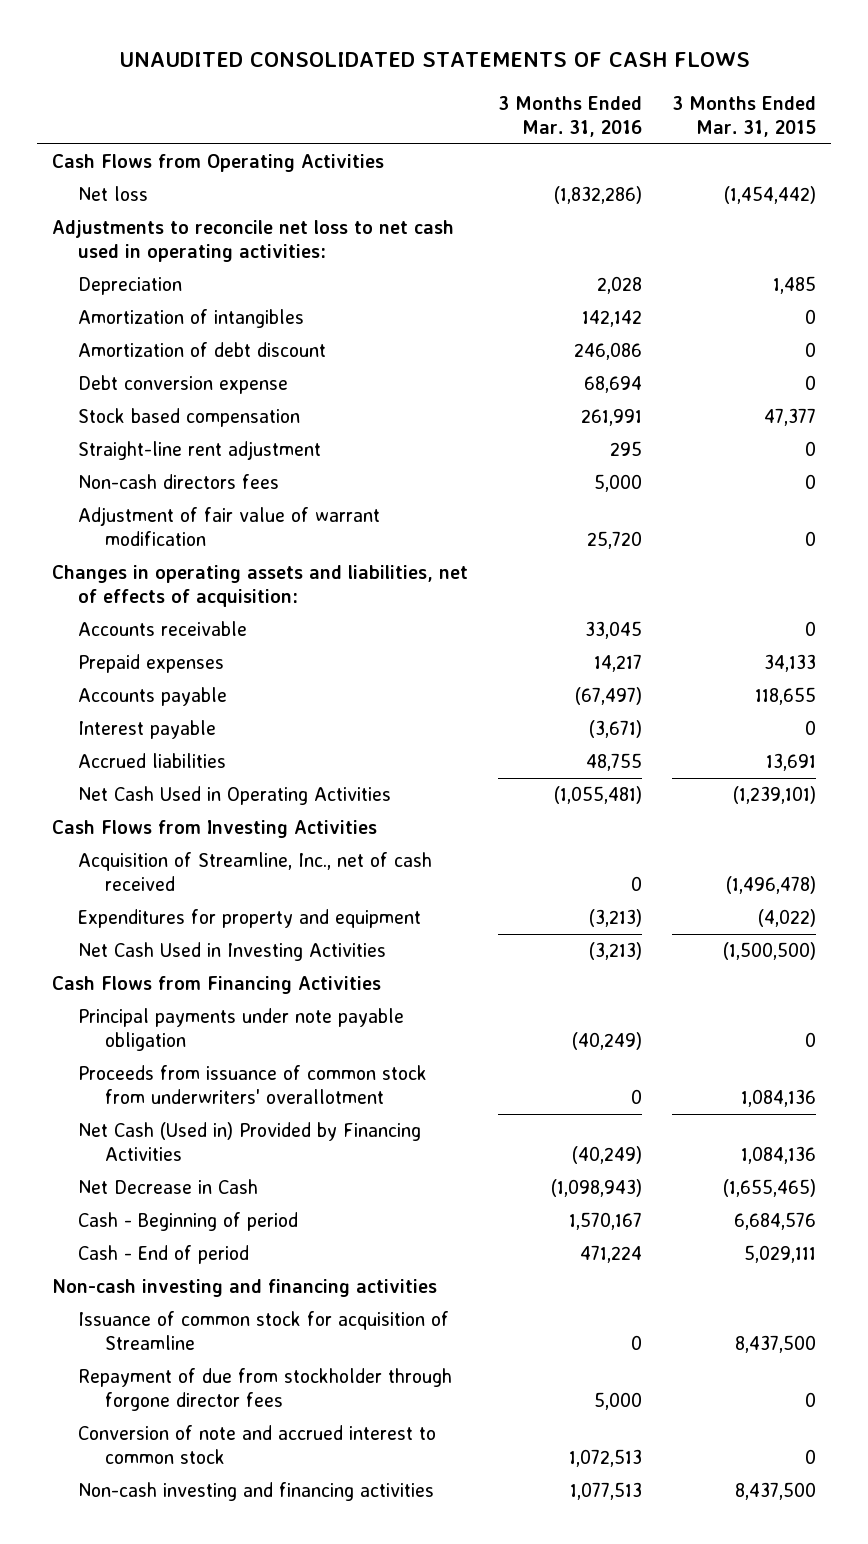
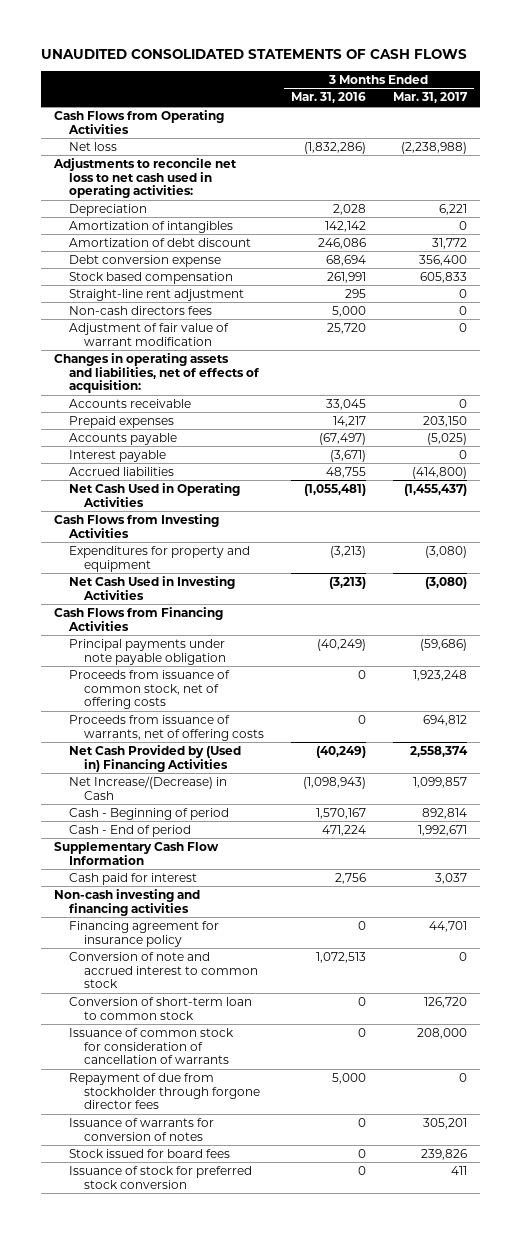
- | 3 Months Ended Mar. 31, 2016 | 3 Months Ended Mar. 31, 2015
+ | 3 Months Ended Mar. 31, 2016 | 3 Months Ended Mar. 31, 2017
- Acquisition of Streamline, Inc., net of cash received | 0 | (1,496,478)
- Proceeds from issuance of common stock from underwriters' overallotment | 0 | 1,084,136
- Net Cash (Used in) Provided by Financing Activities | (40,249) | 1,084,136
- Net Decrease in Cash | (1,098,943) | (1,655,465)
+ Proceeds from issuance of common stock, net of offering costs | 0 | 1,923,248
+ Proceeds from issuance of warrants, net of offering costs | 0 | 694,812
+ Net Cash Provided by (Used in) Financing Activities | (40,249) | 2,558,374
+ Net Increase/(Decrease) in Cash | (1,098,943) | 1,099,857
+ Supplementary Cash Flow Information
+ Cash paid for interest | 2,756 | 3,037
- Issuance of common stock for acquisition of Streamline | 0 | 8,437,500
+ Financing agreement for insurance policy | 0 | 44,701
- Non-cash investing and financing activities | 1,077,513 | 8,437,500
+ Conversion of short-term loan to common stock | 0 | 126,720
+ Issuance of common stock for consideration of cancellation of warrants | 0 | 208,000
moved down: Repayment of due from stockholder through forgone director fees | 5,000 | 0
+ Issuance of warrants for conversion of notes | 0 | 305,201
+ Stock issued for board fees | 0 | 239,826
+ Issuance of stock for preferred stock conversion | 0 | 411

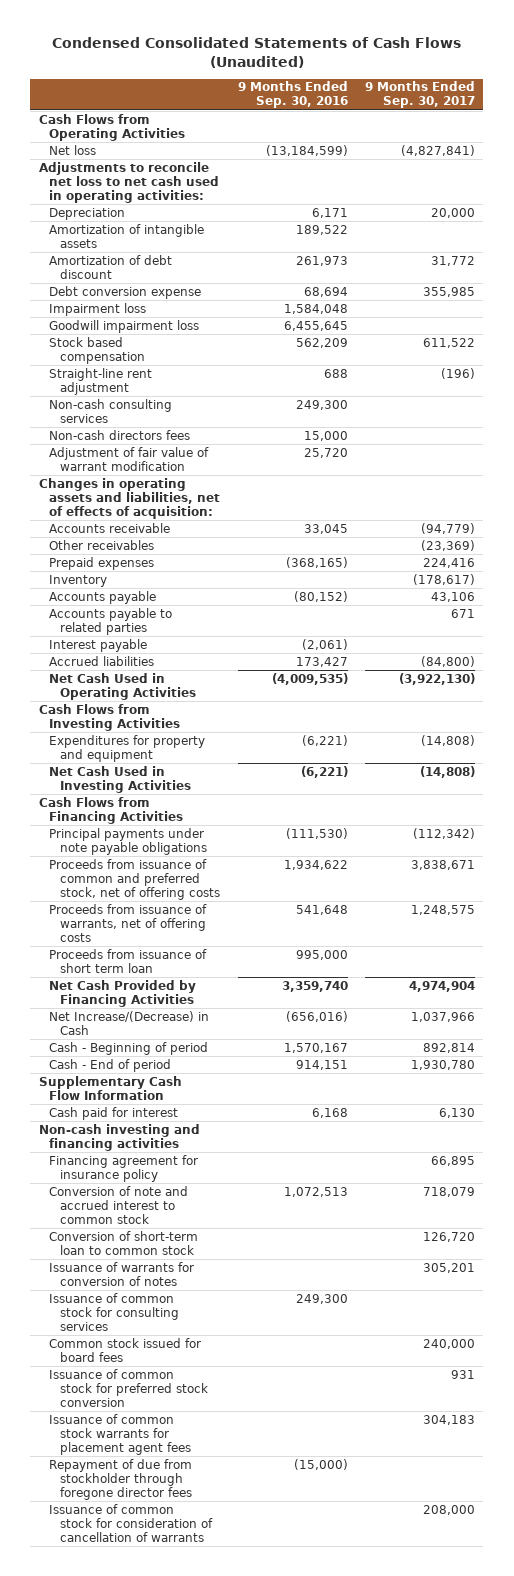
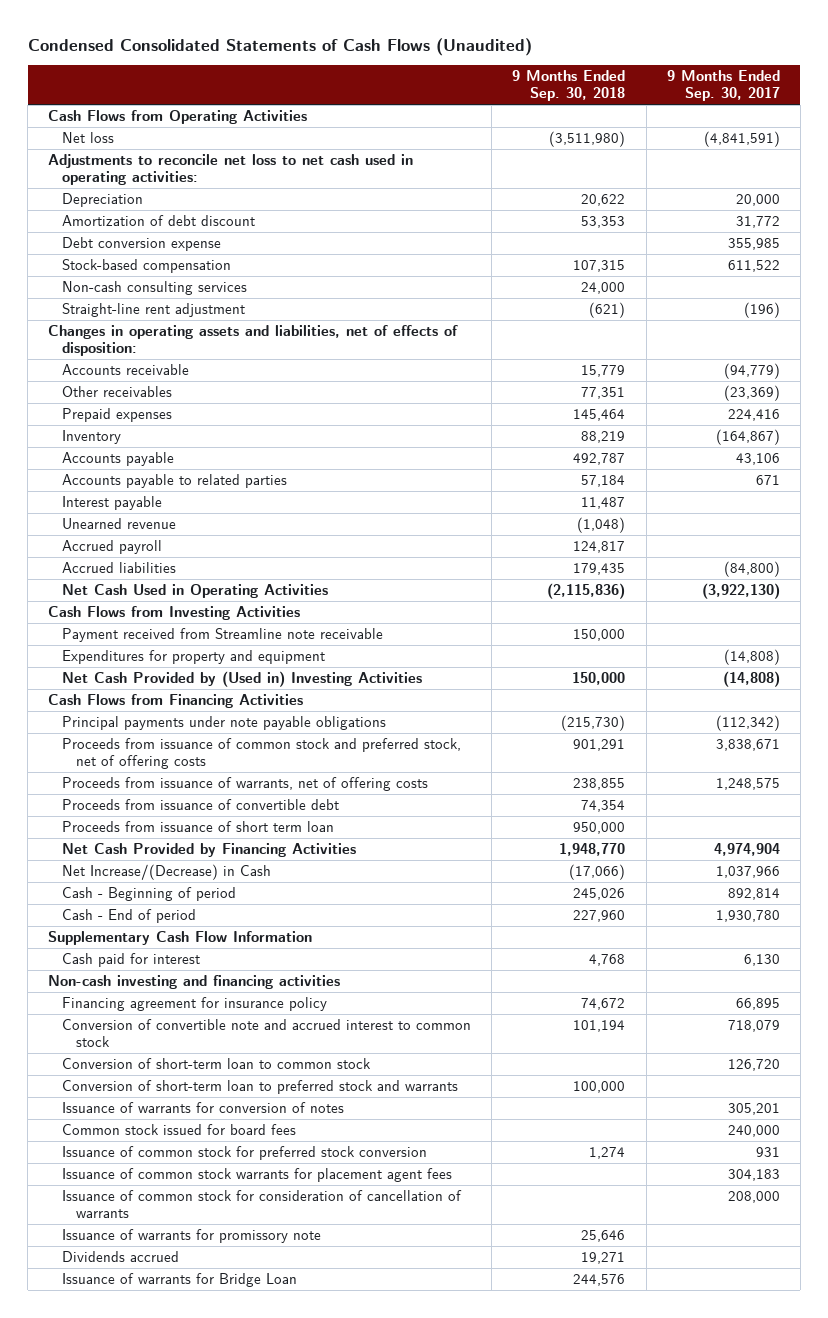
- | 9 Months Ended Sep. 30, 2016 | 9 Months Ended Sep. 30, 2017
+ | 9 Months Ended Sep. 30, 2018 | 9 Months Ended Sep. 30, 2017
- Net loss | (13,184,599) | (4,827,841)
+ Net loss | (3,511,980) | (4,841,591)
- Amortization of intangible assets | 189,522 |
- Impairment loss | 1,584,048 |
- Goodwill impairment loss | 6,455,645 |
- Stock based compensation | 562,209 | 611,522
+ Stock-based compensation | 107,315 | 611,522
- Non-cash directors fees | 15,000 |
- Adjustment of fair value of warrant modification | 25,720 |
- Changes in operating assets and liabilities, net of effects of acquisition:
moved down: Straight-line rent adjustment | (621) | (196)
+ Changes in operating assets and liabilities, net of effects of disposition:
- Inventory | | (178,617)
+ Inventory | 88,219 | (164,867)
+ Unearned revenue | (1,048) |
+ Accrued payroll | 124,817 |
+ Payment received from Streamline note receivable | 150,000 |
- Net Cash Used in Investing Activities | (6,221) | (14,808)
+ Net Cash Provided by (Used in) Investing Activities | 150,000 | (14,808)
- Proceeds from issuance of common and preferred stock, net of offering costs | 1,934,622 | 3,838,671
+ Proceeds from issuance of common stock and preferred stock, net of offering costs | 901,291 | 3,838,671
+ Proceeds from issuance of convertible debt | 74,354 |
- Conversion of note and accrued interest to common stock | 1,072,513 | 718,079
+ Conversion of convertible note and accrued interest to common stock | 101,194 | 718,079
+ Conversion of short-term loan to preferred stock and warrants | 100,000 |
- Issuance of common stock for consulting services | 249,300 |
- Repayment of due from stockholder through foregone director fees | (15,000) |
+ Issuance of warrants for promissory note | 25,646 |
+ Dividends accrued | 19,271 |
+ Issuance of warrants for Bridge Loan | 244,576 |

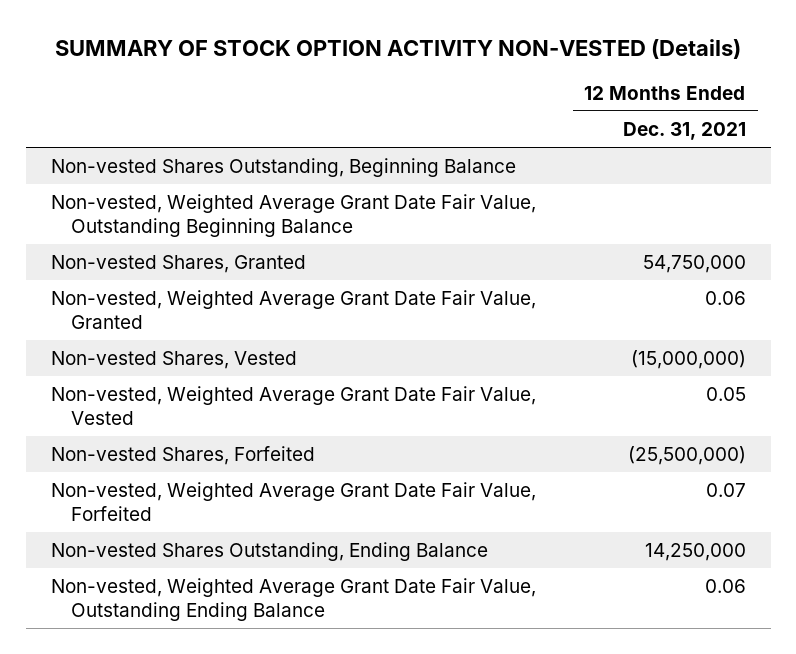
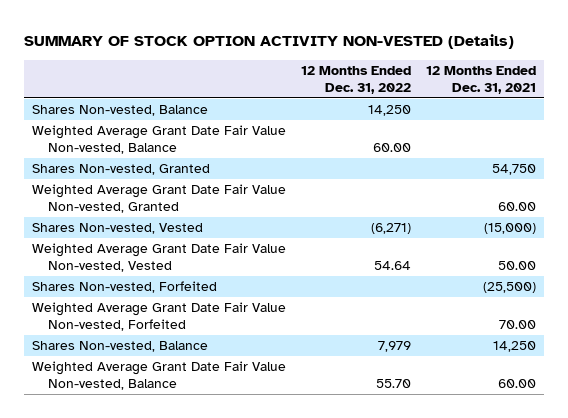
- | 12 Months Ended Dec. 31, 2021
+ | 12 Months Ended Dec. 31, 2022 | 12 Months Ended Dec. 31, 2021
- Non-vested Shares Outstanding, Beginning Balance
- Non-vested, Weighted Average Grant Date Fair Value, Outstanding Beginning Balance
- Non-vested Shares, Granted | 54,750,000
- Non-vested, Weighted Average Grant Date Fair Value, Granted | 0.06
- Non-vested Shares, Vested | (15,000,000)
- Non-vested, Weighted Average Grant Date Fair Value, Vested | 0.05
- Non-vested Shares, Forfeited | (25,500,000)
- Non-vested, Weighted Average Grant Date Fair Value, Forfeited | 0.07
- Non-vested Shares Outstanding, Ending Balance | 14,250,000
- Non-vested, Weighted Average Grant Date Fair Value, Outstanding Ending Balance | 0.06
+ Shares Non-vested, Balance | 14,250 |
+ Weighted Average Grant Date Fair Value Non-vested, Balance | 60.00 |
+ Shares Non-vested, Granted | | 54,750
+ Weighted Average Grant Date Fair Value Non-vested, Granted | | 60.00
+ Shares Non-vested, Vested | (6,271) | (15,000)
+ Weighted Average Grant Date Fair Value Non-vested, Vested | 54.64 | 50.00
+ Shares Non-vested, Forfeited | | (25,500)
+ Weighted Average Grant Date Fair Value Non-vested, Forfeited | | 70.00
+ Shares Non-vested, Balance | 7,979 | 14,250
+ Weighted Average Grant Date Fair Value Non-vested, Balance | 55.70 | 60.00

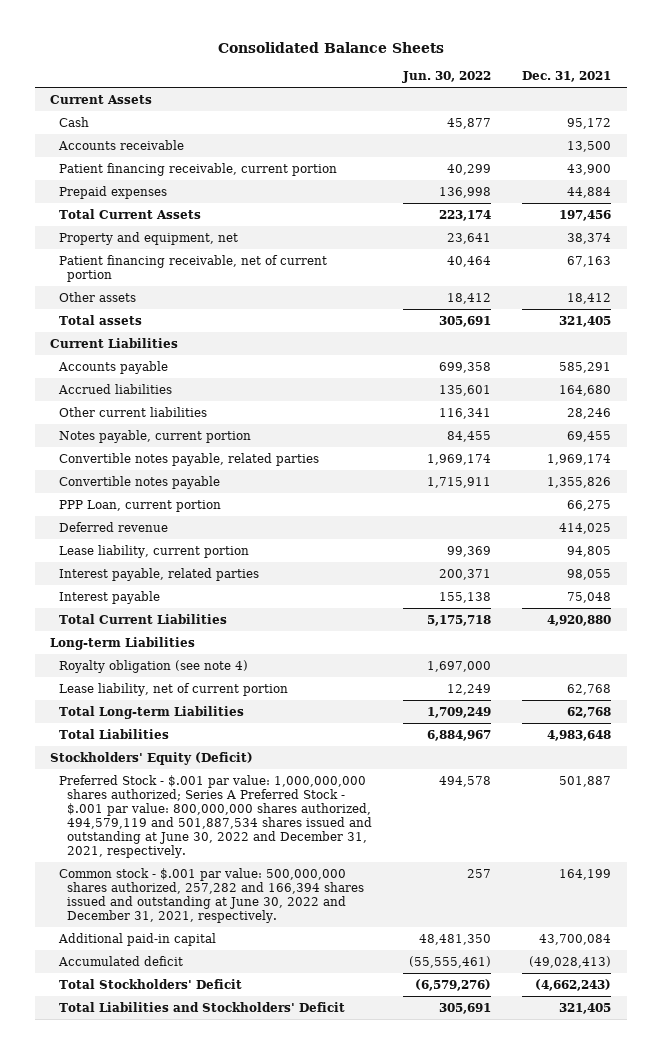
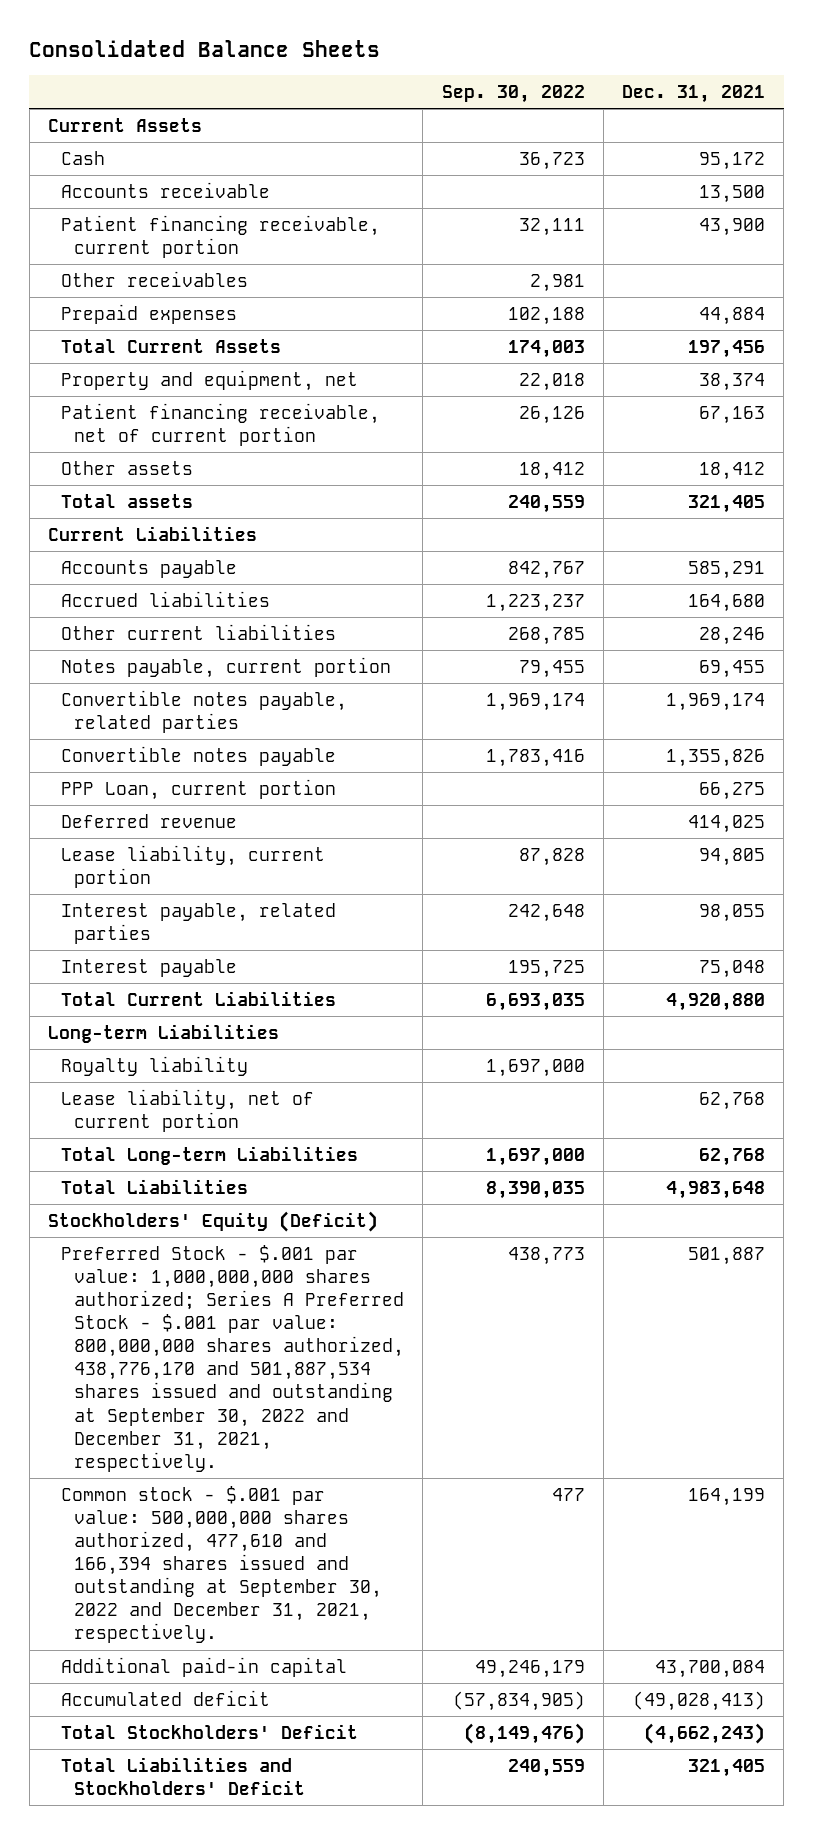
- | Jun. 30, 2022 | Dec. 31, 2021
+ | Sep. 30, 2022 | Dec. 31, 2021
+ Other receivables | 2,981 |
- Royalty obligation (see note 4) | 1,697,000 |
+ Royalty liability | 1,697,000 |
- Preferred Stock - $.001 par value: 1,000,000,000 shares authorized; Series A Preferred Stock - $.001 par value: 800,000,000 shares authorized, 494,579,119 and 501,887,534 shares issued and outstanding at June 30, 2022 and December 31, 2021, respectively. | 494,578 | 501,887
- Common stock - $.001 par value: 500,000,000 shares authorized, 257,282 and 166,394 shares issued and outstanding at June 30, 2022 and December 31, 2021, respectively. | 257 | 164,199
+ Preferred Stock - $.001 par value: 1,000,000,000 shares authorized; Series A Preferred Stock - $.001 par value: 800,000,000 shares authorized, 438,776,170 and 501,887,534 shares issued and outstanding at September 30, 2022 and December 31, 2021, respectively. | 438,773 | 501,887
+ Common stock - $.001 par value: 500,000,000 shares authorized, 477,610 and 166,394 shares issued and outstanding at September 30, 2022 and December 31, 2021, respectively. | 477 | 164,199

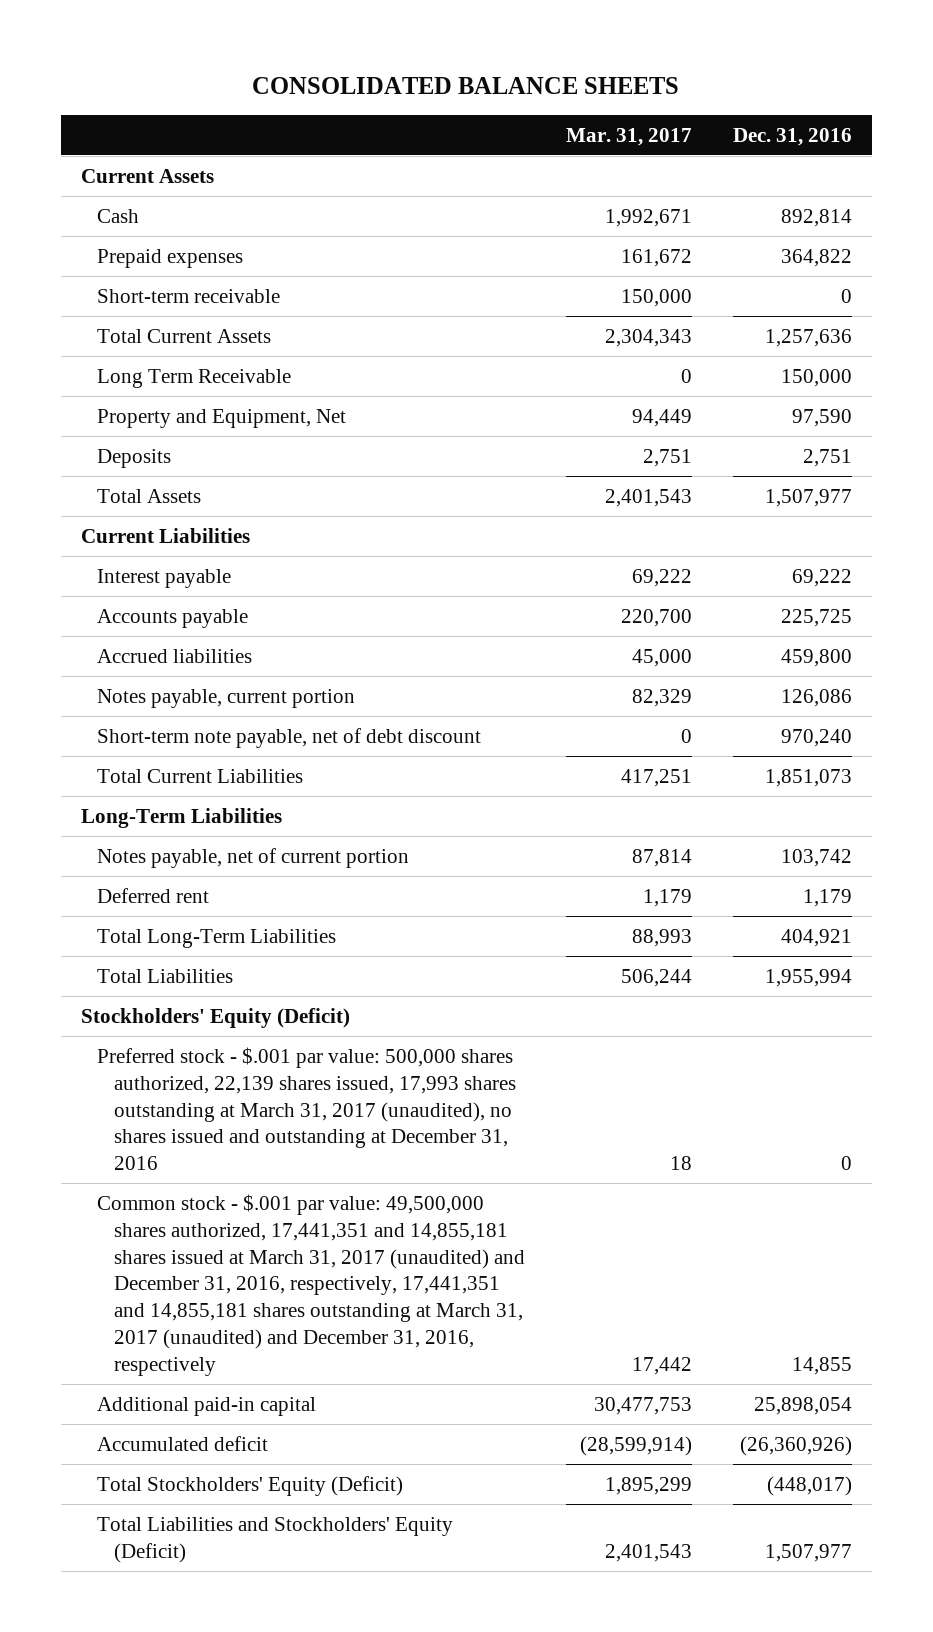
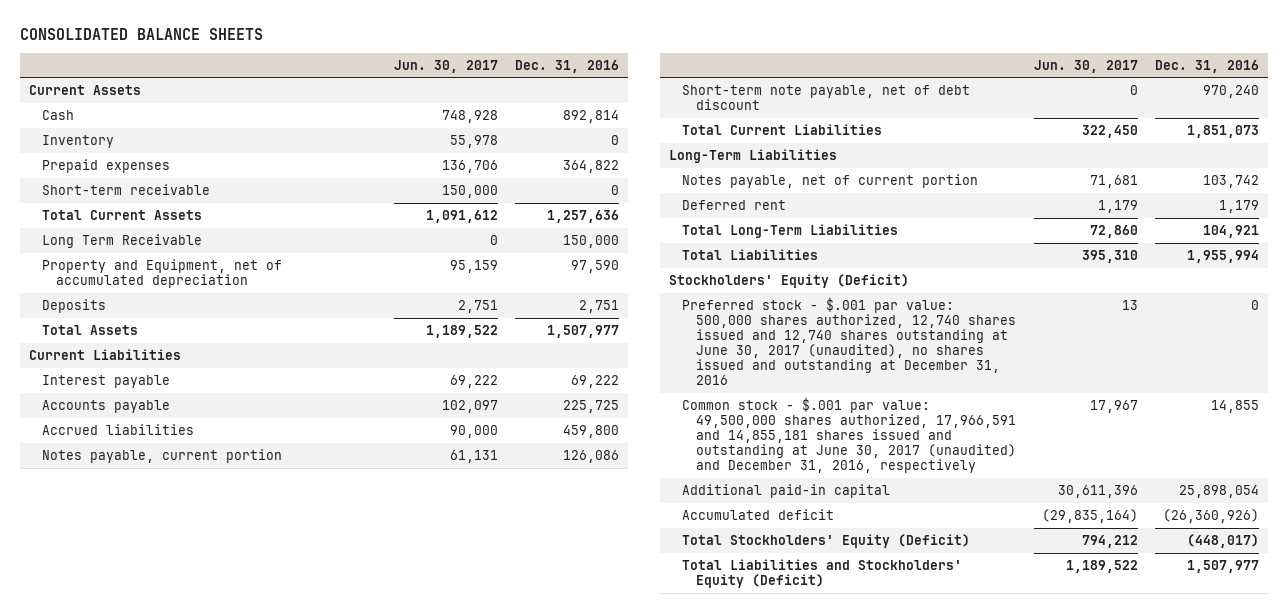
- | Mar. 31, 2017 | Dec. 31, 2016
+ | Jun. 30, 2017 | Dec. 31, 2016
+ Inventory | 55,978 | 0
- Property and Equipment, Net | 94,449 | 97,590
+ Property and Equipment, net of accumulated depreciation | 95,159 | 97,590
- Total Long-Term Liabilities | 88,993 | 404,921
+ Total Long-Term Liabilities | 72,860 | 104,921
- Preferred stock - $.001 par value: 500,000 shares authorized, 22,139 shares issued, 17,993 shares outstanding at March 31, 2017 (unaudited), no shares issued and outstanding at December 31, 2016 | 18 | 0
- Common stock - $.001 par value: 49,500,000 shares authorized, 17,441,351 and 14,855,181 shares issued at March 31, 2017 (unaudited) and December 31, 2016, respectively, 17,441,351 and 14,855,181 shares outstanding at March 31, 2017 (unaudited) and December 31, 2016, respectively | 17,442 | 14,855
+ Preferred stock - $.001 par value: 500,000 shares authorized, 12,740 shares issued and 12,740 shares outstanding at June 30, 2017 (unaudited), no shares issued and outstanding at December 31, 2016 | 13 | 0
+ Common stock - $.001 par value: 49,500,000 shares authorized, 17,966,591 and 14,855,181 shares issued and outstanding at June 30, 2017 (unaudited) and December 31, 2016, respectively | 17,967 | 14,855

